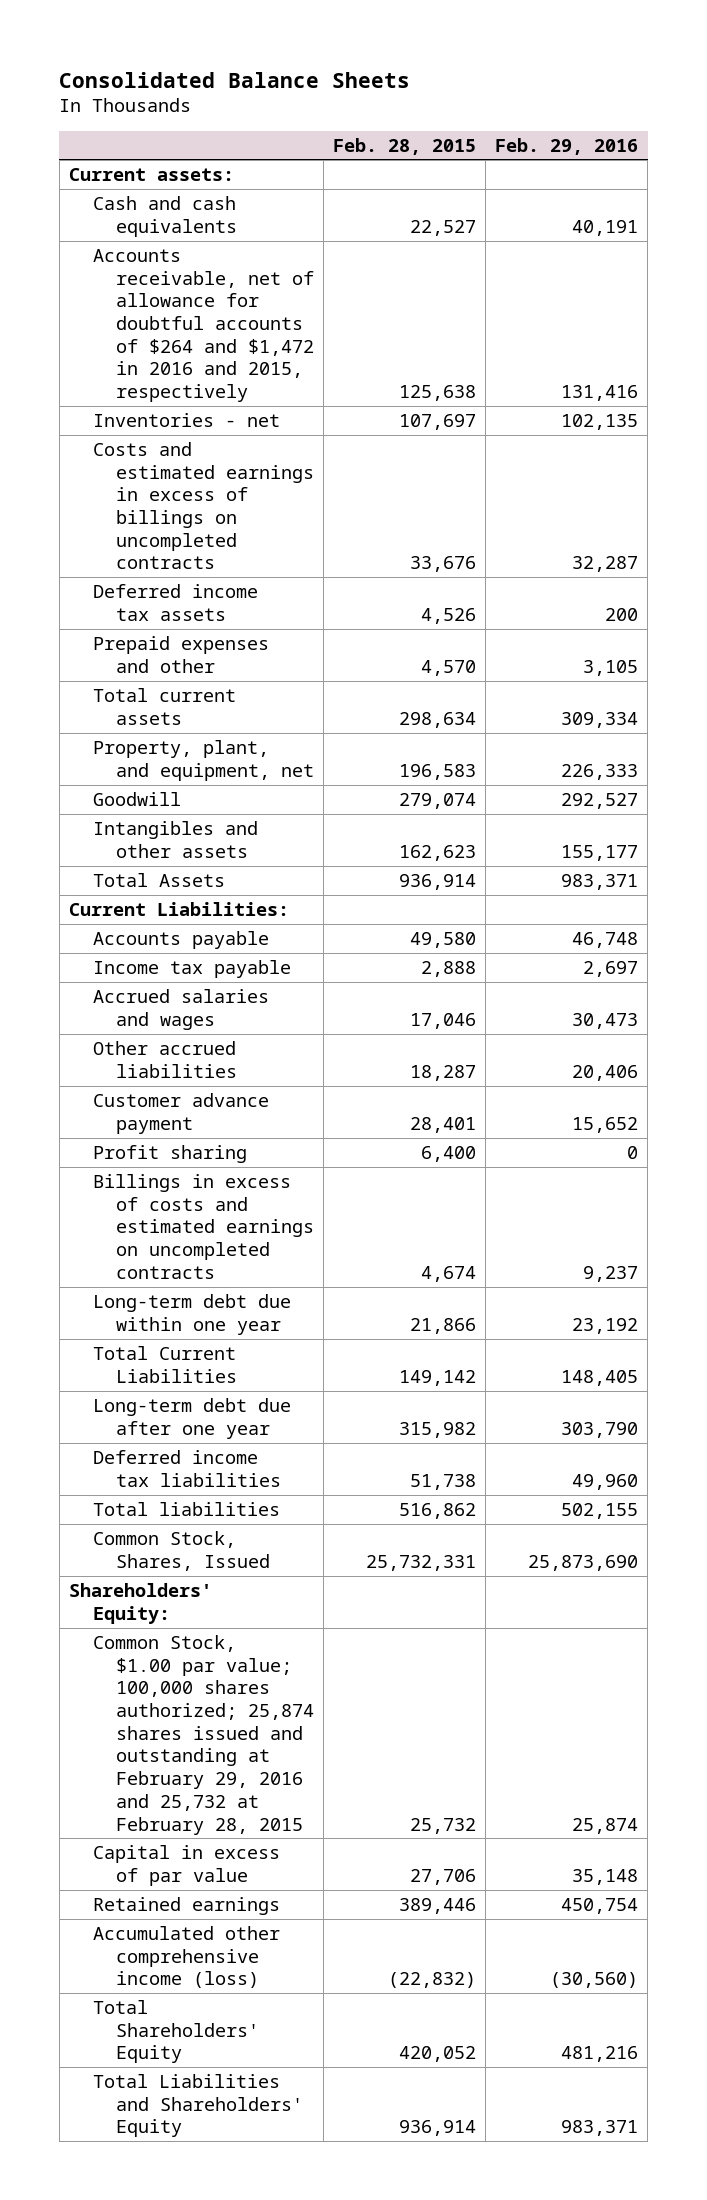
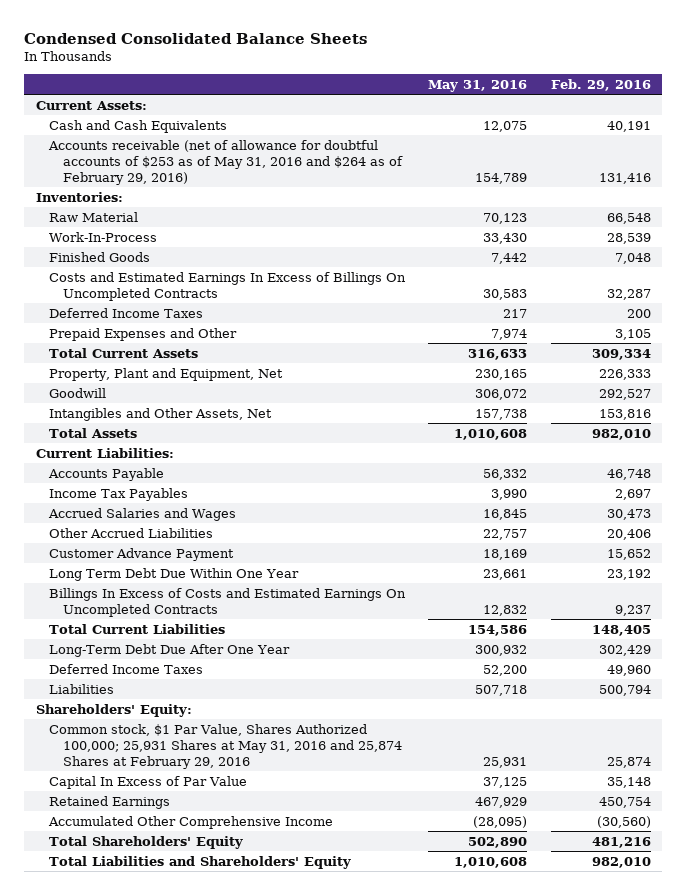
- Consolidated Balance Sheets
+ Condensed Consolidated Balance Sheets
- | Feb. 28, 2015 | Feb. 29, 2016
+ | May 31, 2016 | Feb. 29, 2016
- Current assets:
- Cash and cash equivalents | 22,527 | 40,191
- Accounts receivable, net of allowance for doubtful accounts of $264 and $1,472 in 2016 and 2015, respectively | 125,638 | 131,416
- Inventories - net | 107,697 | 102,135
- Costs and estimated earnings in excess of billings on uncompleted contracts | 33,676 | 32,287
- Deferred income tax assets | 4,526 | 200
- Prepaid expenses and other | 4,570 | 3,105
- Total current assets | 298,634 | 309,334
- Property, plant, and equipment, net | 196,583 | 226,333
+ Current Assets:
+ Cash and Cash Equivalents | 12,075 | 40,191
+ Accounts receivable (net of allowance for doubtful accounts of $253 as of May 31, 2016 and $264 as of February 29, 2016) | 154,789 | 131,416
+ Inventories:
+ Raw Material | 70,123 | 66,548
+ Work-In-Process | 33,430 | 28,539
+ Finished Goods | 7,442 | 7,048
+ Costs and Estimated Earnings In Excess of Billings On Uncompleted Contracts | 30,583 | 32,287
+ Deferred Income Taxes | 217 | 200
+ Prepaid Expenses and Other | 7,974 | 3,105
+ Total Current Assets | 316,633 | 309,334
+ Property, Plant and Equipment, Net | 230,165 | 226,333
- Intangibles and other assets | 162,623 | 155,177
- Total Assets | 936,914 | 983,371
+ Intangibles and Other Assets, Net | 157,738 | 153,816
+ Total Assets | 1,010,608 | 982,010
- Accounts payable | 49,580 | 46,748
- Income tax payable | 2,888 | 2,697
- Accrued salaries and wages | 17,046 | 30,473
- Other accrued liabilities | 18,287 | 20,406
- Customer advance payment | 28,401 | 15,652
- Profit sharing | 6,400 | 0
- Billings in excess of costs and estimated earnings on uncompleted contracts | 4,674 | 9,237
- Long-term debt due within one year | 21,866 | 23,192
+ Accounts Payable | 56,332 | 46,748
+ Income Tax Payables | 3,990 | 2,697
+ Accrued Salaries and Wages | 16,845 | 30,473
+ Other Accrued Liabilities | 22,757 | 20,406
+ Customer Advance Payment | 18,169 | 15,652
+ Long Term Debt Due Within One Year | 23,661 | 23,192
+ Billings In Excess of Costs and Estimated Earnings On Uncompleted Contracts | 12,832 | 9,237
- Long-term debt due after one year | 315,982 | 303,790
- Deferred income tax liabilities | 51,738 | 49,960
- Total liabilities | 516,862 | 502,155
- Common Stock, Shares, Issued | 25,732,331 | 25,873,690
+ Long-Term Debt Due After One Year | 300,932 | 302,429
+ Deferred Income Taxes | 52,200 | 49,960
+ Liabilities | 507,718 | 500,794
- Common Stock, $1.00 par value; 100,000 shares authorized; 25,874 shares issued and outstanding at February 29, 2016 and 25,732 at February 28, 2015 | 25,732 | 25,874
- Capital in excess of par value | 27,706 | 35,148
- Retained earnings | 389,446 | 450,754
- Accumulated other comprehensive income (loss) | (22,832) | (30,560)
+ Common stock, $1 Par Value, Shares Authorized 100,000; 25,931 Shares at May 31, 2016 and 25,874 Shares at February 29, 2016 | 25,931 | 25,874
+ Capital In Excess of Par Value | 37,125 | 35,148
+ Retained Earnings | 467,929 | 450,754
+ Accumulated Other Comprehensive Income | (28,095) | (30,560)
- Total Liabilities and Shareholders' Equity | 936,914 | 983,371
+ Total Liabilities and Shareholders' Equity | 1,010,608 | 982,010

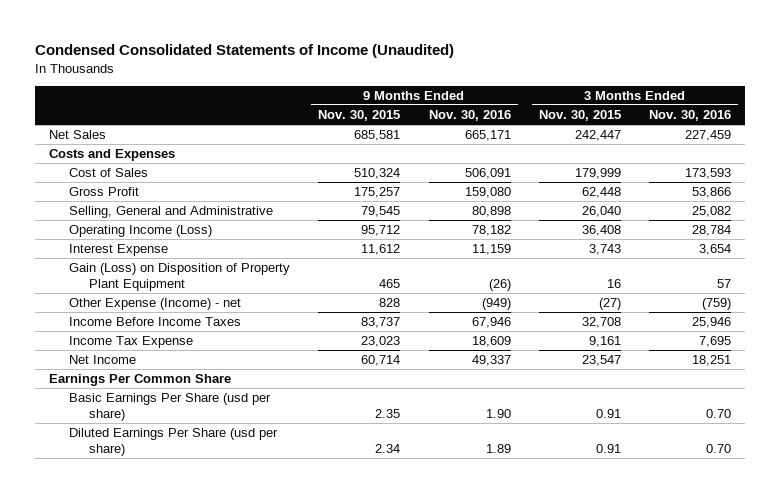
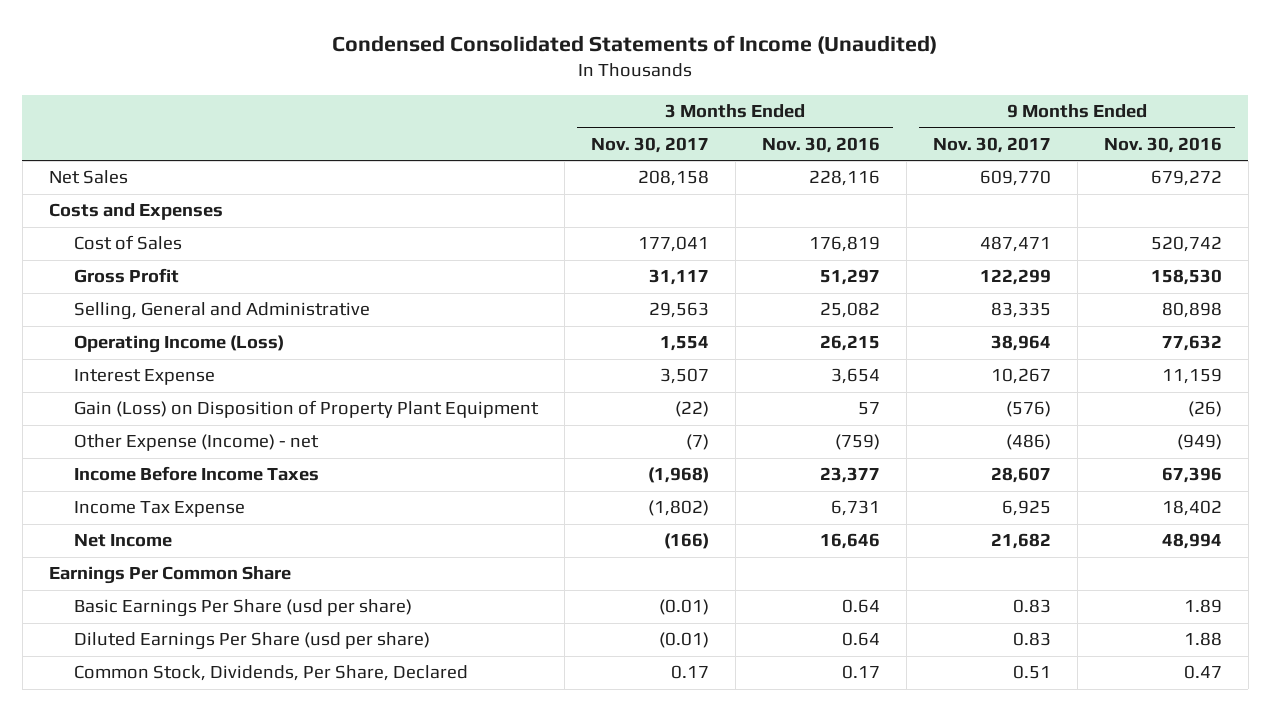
- | 9 Months Ended Nov. 30, 2015 | 9 Months Ended Nov. 30, 2016 | 3 Months Ended Nov. 30, 2015 | 3 Months Ended Nov. 30, 2016
+ | 3 Months Ended Nov. 30, 2017 | 3 Months Ended Nov. 30, 2016 | 9 Months Ended Nov. 30, 2017 | 9 Months Ended Nov. 30, 2016
- Net Sales | 685,581 | 665,171 | 242,447 | 227,459
+ Net Sales | 208,158 | 228,116 | 609,770 | 679,272
- Cost of Sales | 510,324 | 506,091 | 179,999 | 173,593
- Gross Profit | 175,257 | 159,080 | 62,448 | 53,866
+ Cost of Sales | 177,041 | 176,819 | 487,471 | 520,742
+ Gross Profit | 31,117 | 51,297 | 122,299 | 158,530
- Operating Income (Loss) | 95,712 | 78,182 | 36,408 | 28,784
+ Operating Income (Loss) | 1,554 | 26,215 | 38,964 | 77,632
- Income Before Income Taxes | 83,737 | 67,946 | 32,708 | 25,946
- Income Tax Expense | 23,023 | 18,609 | 9,161 | 7,695
- Net Income | 60,714 | 49,337 | 23,547 | 18,251
+ Income Before Income Taxes | (1,968) | 23,377 | 28,607 | 67,396
+ Income Tax Expense | (1,802) | 6,731 | 6,925 | 18,402
+ Net Income | (166) | 16,646 | 21,682 | 48,994
- Basic Earnings Per Share (usd per share) | 2.35 | 1.90 | 0.91 | 0.70
- Diluted Earnings Per Share (usd per share) | 2.34 | 1.89 | 0.91 | 0.70
+ Basic Earnings Per Share (usd per share) | (0.01) | 0.64 | 0.83 | 1.89
+ Diluted Earnings Per Share (usd per share) | (0.01) | 0.64 | 0.83 | 1.88
+ Common Stock, Dividends, Per Share, Declared | 0.17 | 0.17 | 0.51 | 0.47

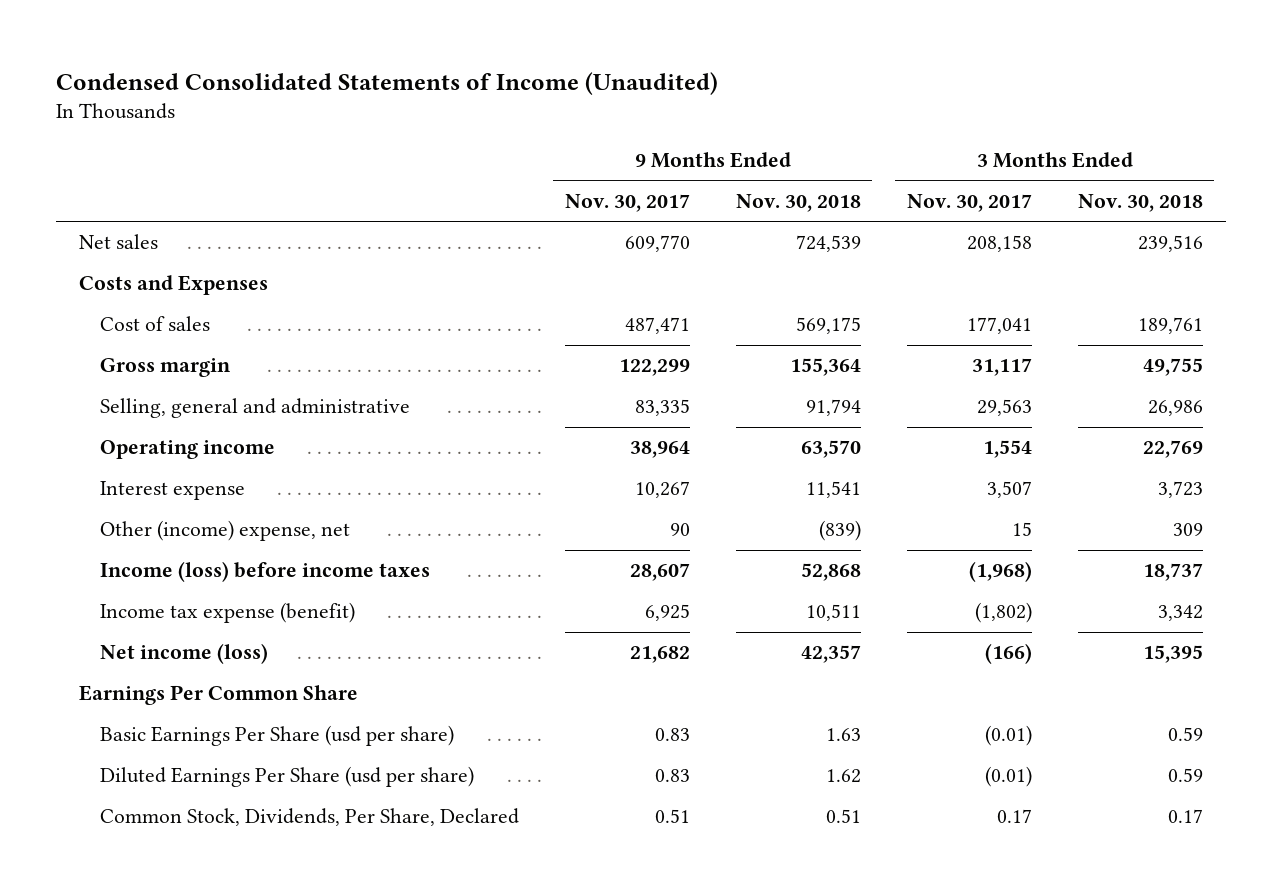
- | 3 Months Ended Nov. 30, 2017 | 3 Months Ended Nov. 30, 2016 | 9 Months Ended Nov. 30, 2017 | 9 Months Ended Nov. 30, 2016
+ | 9 Months Ended Nov. 30, 2017 | 9 Months Ended Nov. 30, 2018 | 3 Months Ended Nov. 30, 2017 | 3 Months Ended Nov. 30, 2018
- Net Sales | 208,158 | 228,116 | 609,770 | 679,272
+ Net sales | 609,770 | 724,539 | 208,158 | 239,516
- Cost of Sales | 177,041 | 176,819 | 487,471 | 520,742
- Gross Profit | 31,117 | 51,297 | 122,299 | 158,530
- Selling, General and Administrative | 29,563 | 25,082 | 83,335 | 80,898
- Operating Income (Loss) | 1,554 | 26,215 | 38,964 | 77,632
- Interest Expense | 3,507 | 3,654 | 10,267 | 11,159
- Gain (Loss) on Disposition of Property Plant Equipment | (22) | 57 | (576) | (26)
- Other Expense (Income) - net | (7) | (759) | (486) | (949)
- Income Before Income Taxes | (1,968) | 23,377 | 28,607 | 67,396
- Income Tax Expense | (1,802) | 6,731 | 6,925 | 18,402
- Net Income | (166) | 16,646 | 21,682 | 48,994
+ Cost of sales | 487,471 | 569,175 | 177,041 | 189,761
+ Gross margin | 122,299 | 155,364 | 31,117 | 49,755
+ Selling, general and administrative | 83,335 | 91,794 | 29,563 | 26,986
+ Operating income | 38,964 | 63,570 | 1,554 | 22,769
+ Interest expense | 10,267 | 11,541 | 3,507 | 3,723
+ Other (income) expense, net | 90 | (839) | 15 | 309
+ Income (loss) before income taxes | 28,607 | 52,868 | (1,968) | 18,737
+ Income tax expense (benefit) | 6,925 | 10,511 | (1,802) | 3,342
+ Net income (loss) | 21,682 | 42,357 | (166) | 15,395

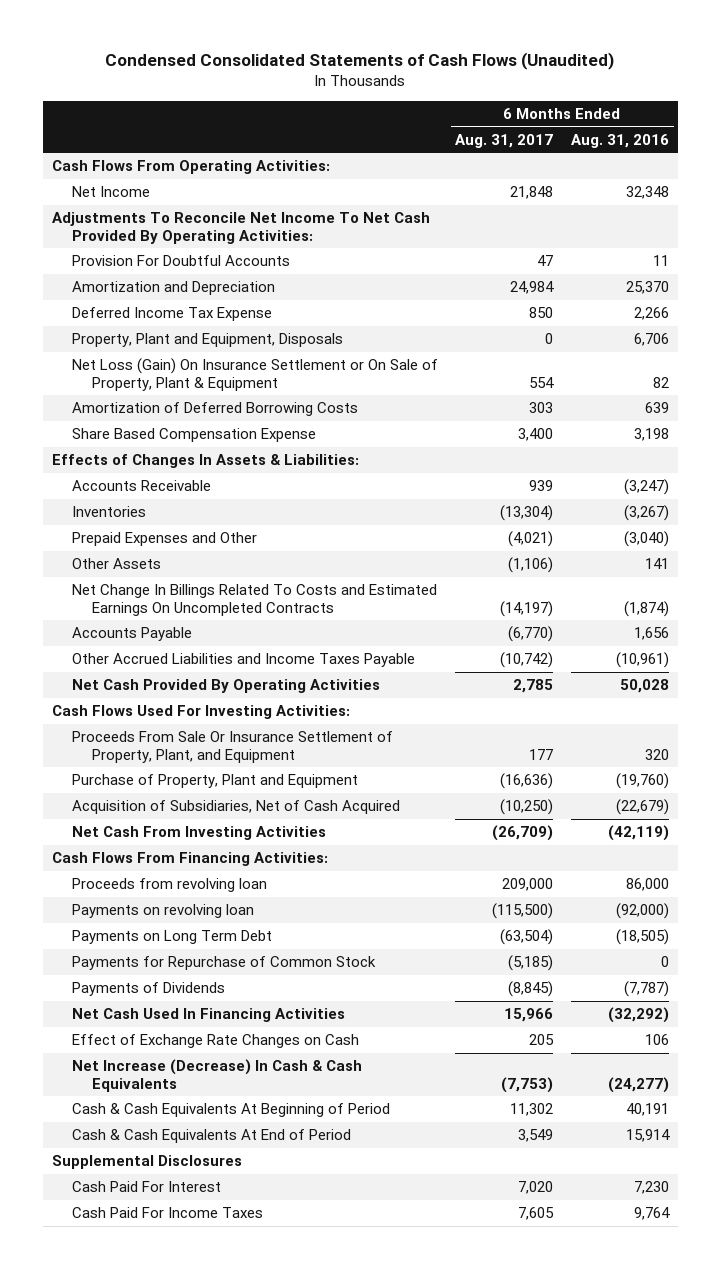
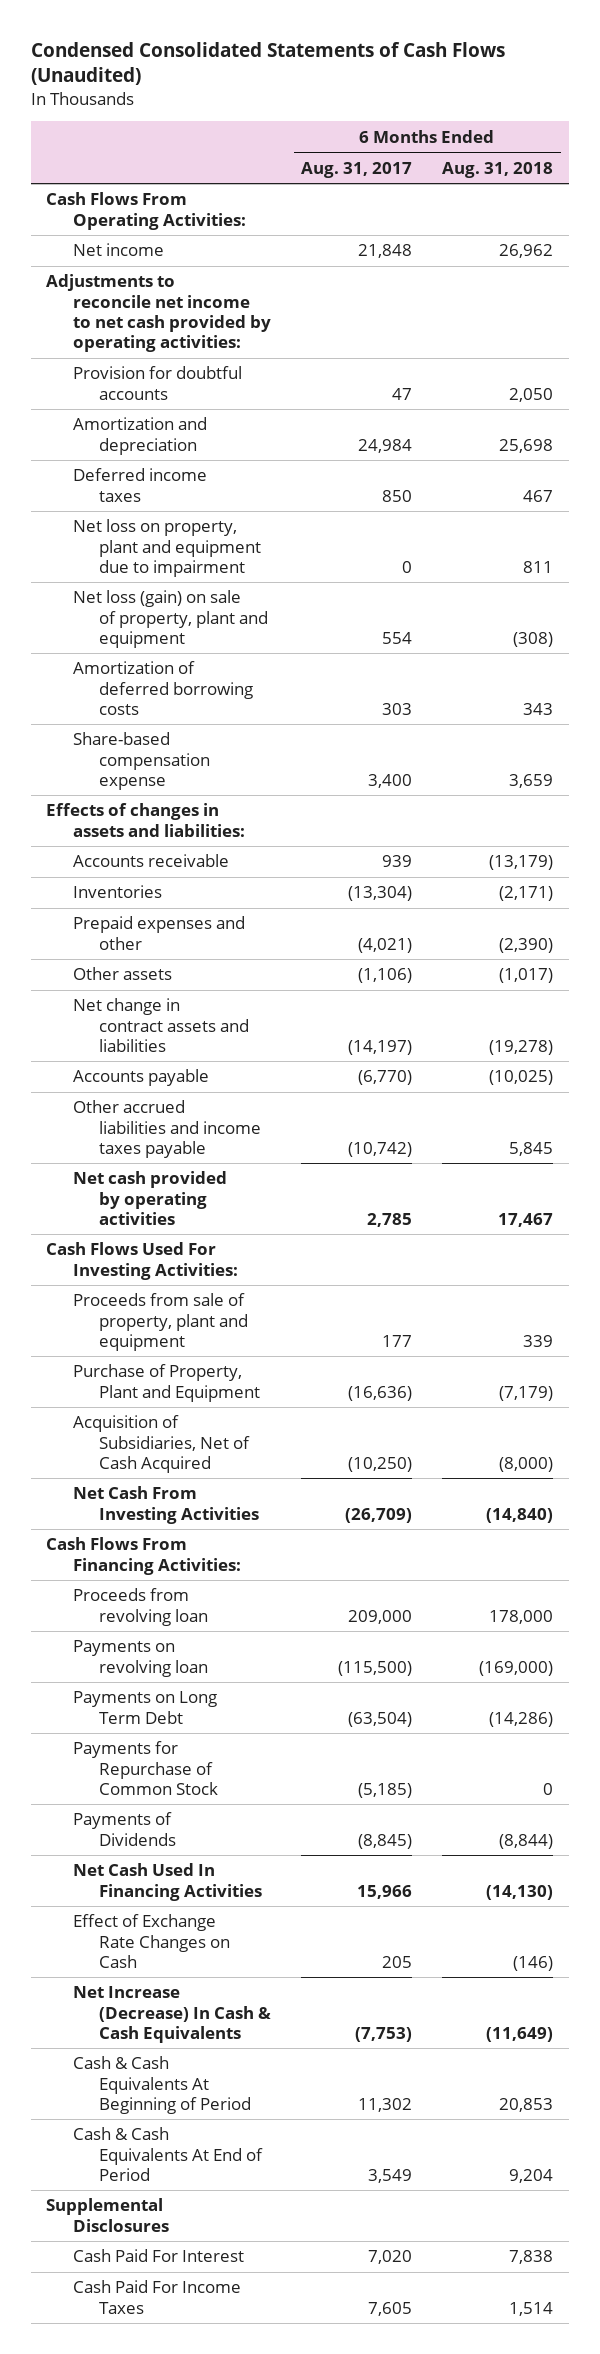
- | 6 Months Ended Aug. 31, 2017 | 6 Months Ended Aug. 31, 2016
+ | 6 Months Ended Aug. 31, 2017 | 6 Months Ended Aug. 31, 2018
- Net Income | 21,848 | 32,348
- Adjustments To Reconcile Net Income To Net Cash Provided By Operating Activities:
- Provision For Doubtful Accounts | 47 | 11
- Amortization and Depreciation | 24,984 | 25,370
- Deferred Income Tax Expense | 850 | 2,266
- Property, Plant and Equipment, Disposals | 0 | 6,706
- Net Loss (Gain) On Insurance Settlement or On Sale of Property, Plant & Equipment | 554 | 82
- Amortization of Deferred Borrowing Costs | 303 | 639
- Share Based Compensation Expense | 3,400 | 3,198
- Effects of Changes In Assets & Liabilities:
- Accounts Receivable | 939 | (3,247)
+ Net income | 21,848 | 26,962
+ Adjustments to reconcile net income to net cash provided by operating activities:
+ Provision for doubtful accounts | 47 | 2,050
+ Amortization and depreciation | 24,984 | 25,698
+ Deferred income taxes | 850 | 467
+ Net loss on property, plant and equipment due to impairment | 0 | 811
+ Net loss (gain) on sale of property, plant and equipment | 554 | (308)
+ Amortization of deferred borrowing costs | 303 | 343
+ Share-based compensation expense | 3,400 | 3,659
+ Effects of changes in assets and liabilities:
+ Accounts receivable | 939 | (13,179)
- Prepaid Expenses and Other | (4,021) | (3,040)
- Other Assets | (1,106) | 141
- Net Change In Billings Related To Costs and Estimated Earnings On Uncompleted Contracts | (14,197) | (1,874)
- Accounts Payable | (6,770) | 1,656
- Other Accrued Liabilities and Income Taxes Payable | (10,742) | (10,961)
- Net Cash Provided By Operating Activities | 2,785 | 50,028
+ Prepaid expenses and other | (4,021) | (2,390)
+ Other assets | (1,106) | (1,017)
+ Net change in contract assets and liabilities | (14,197) | (19,278)
+ Accounts payable | (6,770) | (10,025)
+ Other accrued liabilities and income taxes payable | (10,742) | 5,845
+ Net cash provided by operating activities | 2,785 | 17,467
- Proceeds From Sale Or Insurance Settlement of Property, Plant, and Equipment | 177 | 320
+ Proceeds from sale of property, plant and equipment | 177 | 339

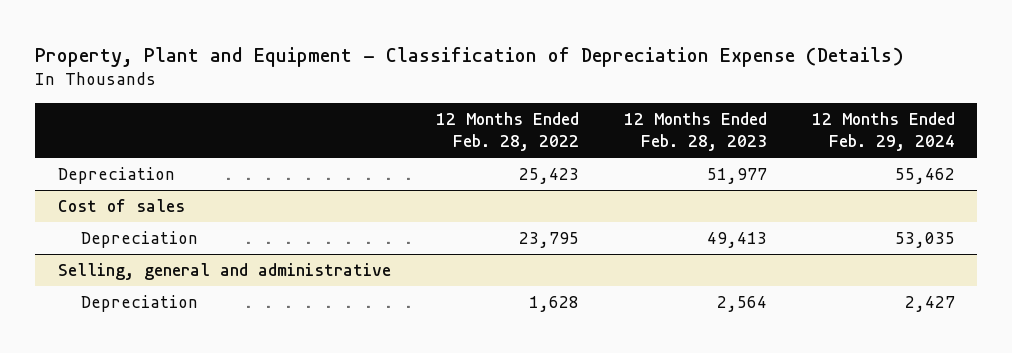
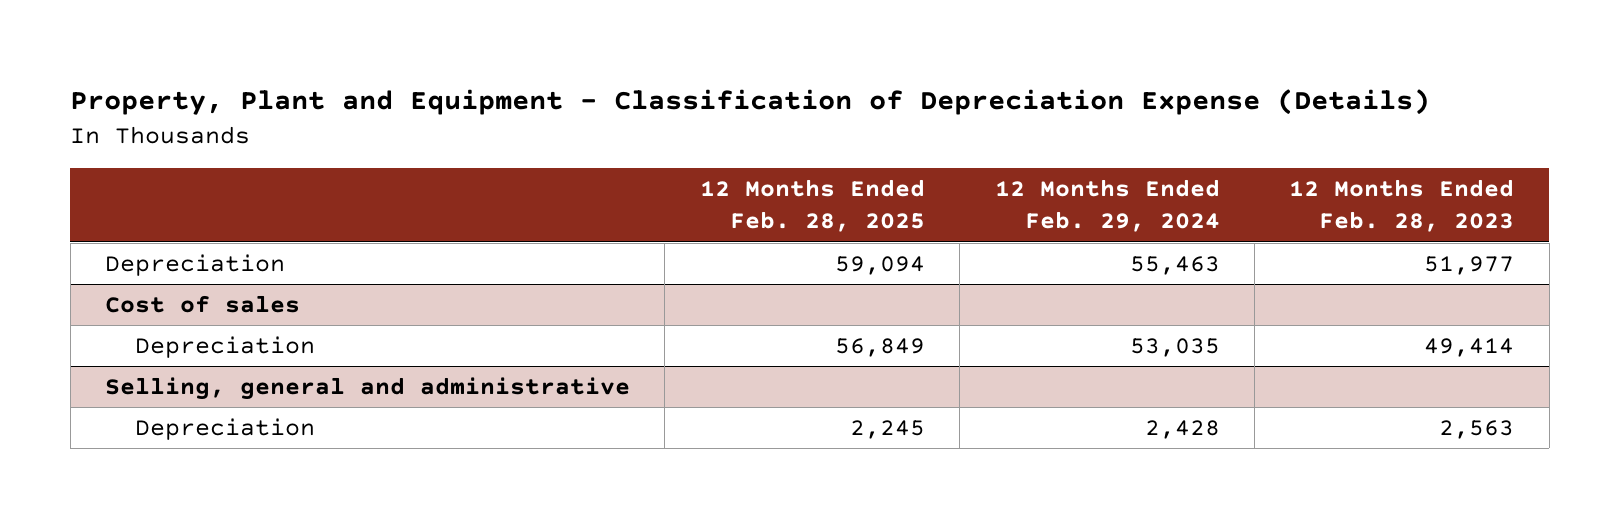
- | 12 Months Ended Feb. 28, 2022 | 12 Months Ended Feb. 28, 2023 | 12 Months Ended Feb. 29, 2024
+ | 12 Months Ended Feb. 28, 2025 | 12 Months Ended Feb. 29, 2024 | 12 Months Ended Feb. 28, 2023
- Depreciation | 25,423 | 51,977 | 55,462
+ Depreciation | 59,094 | 55,463 | 51,977
@ Cost of sales
- Depreciation | 23,795 | 49,413 | 53,035
+ Depreciation | 56,849 | 53,035 | 49,414
@ Selling, general and administrative
- Depreciation | 1,628 | 2,564 | 2,427
+ Depreciation | 2,245 | 2,428 | 2,563

